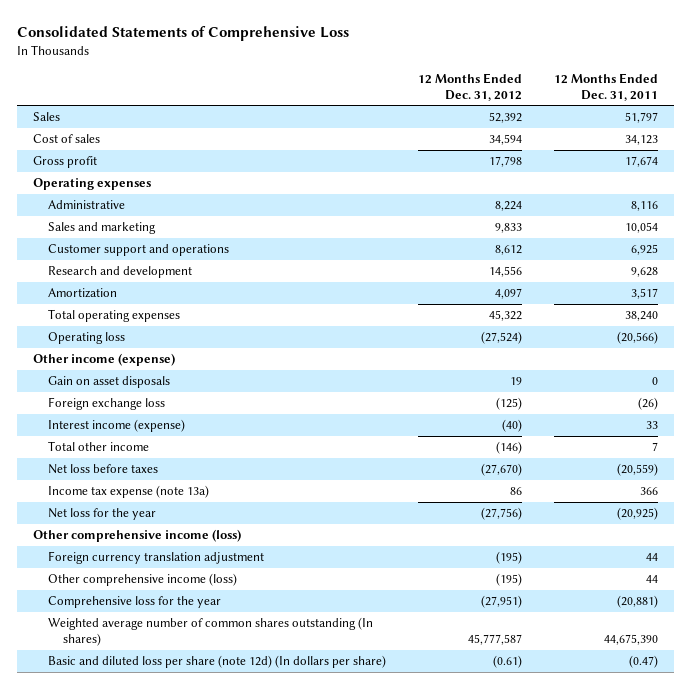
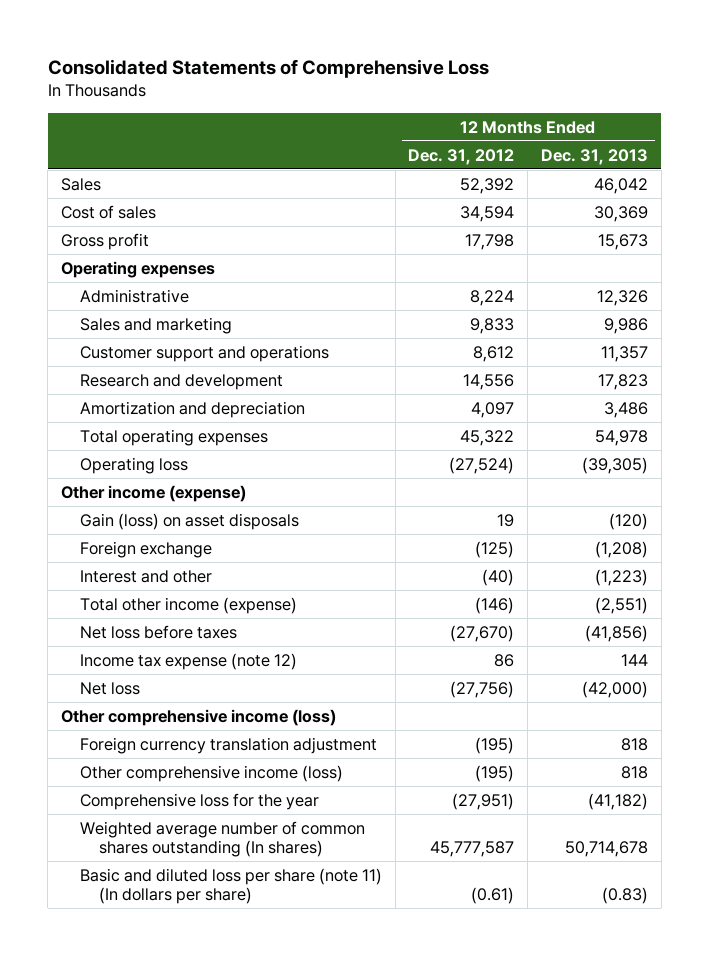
- | 12 Months Ended Dec. 31, 2012 | 12 Months Ended Dec. 31, 2011
+ | 12 Months Ended Dec. 31, 2012 | 12 Months Ended Dec. 31, 2013
- Amortization | 4,097 | 3,517
+ Amortization and depreciation | 4,097 | 3,486
- Gain on asset disposals | 19 | 0
- Foreign exchange loss | (125) | (26)
- Interest income (expense) | (40) | 33
- Total other income | (146) | 7
+ Gain (loss) on asset disposals | 19 | (120)
+ Foreign exchange | (125) | (1,208)
+ Interest and other | (40) | (1,223)
+ Total other income (expense) | (146) | (2,551)
- Income tax expense (note 13a) | 86 | 366
- Net loss for the year | (27,756) | (20,925)
+ Income tax expense (note 12) | 86 | 144
+ Net loss | (27,756) | (42,000)
- Basic and diluted loss per share (note 12d) (In dollars per share) | (0.61) | (0.47)
+ Basic and diluted loss per share (note 11) (In dollars per share) | (0.61) | (0.83)

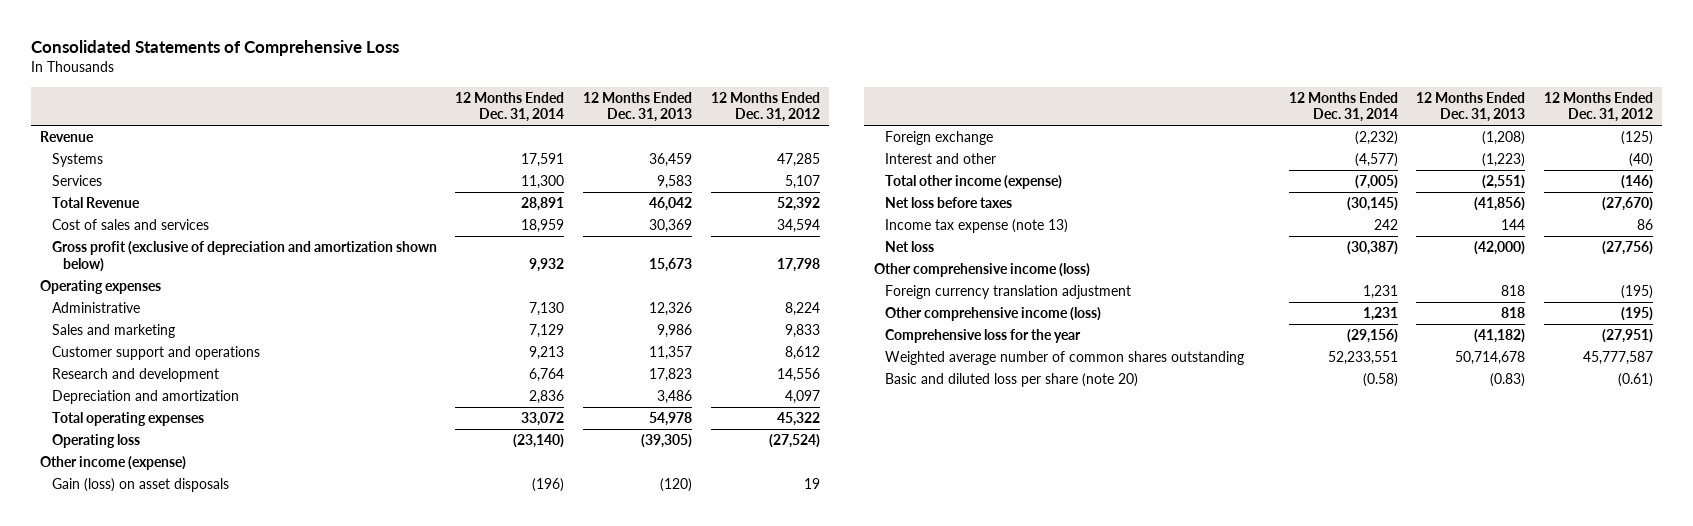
- | 12 Months Ended Dec. 31, 2012 | 12 Months Ended Dec. 31, 2013
+ | 12 Months Ended Dec. 31, 2014 | 12 Months Ended Dec. 31, 2013 | 12 Months Ended Dec. 31, 2012
- Sales | 52,392 | 46,042
- Cost of sales | 34,594 | 30,369
- Gross profit | 17,798 | 15,673
+ Revenue
+ Systems | 17,591 | 36,459 | 47,285
+ Services | 11,300 | 9,583 | 5,107
+ Total Revenue | 28,891 | 46,042 | 52,392
+ Cost of sales and services | 18,959 | 30,369 | 34,594
+ Gross profit (exclusive of depreciation and amortization shown below) | 9,932 | 15,673 | 17,798
- Amortization and depreciation | 4,097 | 3,486
+ Depreciation and amortization | 2,836 | 3,486 | 4,097
- Income tax expense (note 12) | 86 | 144
+ Income tax expense (note 13) | 242 | 144 | 86
- Weighted average number of common shares outstanding (In shares) | 45,777,587 | 50,714,678
- Basic and diluted loss per share (note 11) (In dollars per share) | (0.61) | (0.83)
+ Weighted average number of common shares outstanding | 52,233,551 | 50,714,678 | 45,777,587
+ Basic and diluted loss per share (note 20) | (0.58) | (0.83) | (0.61)

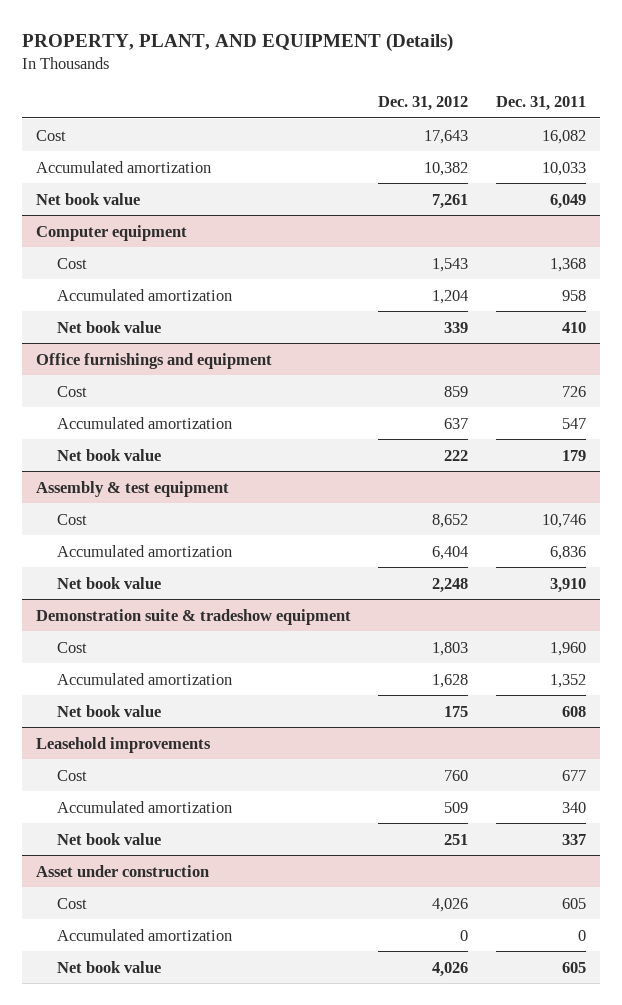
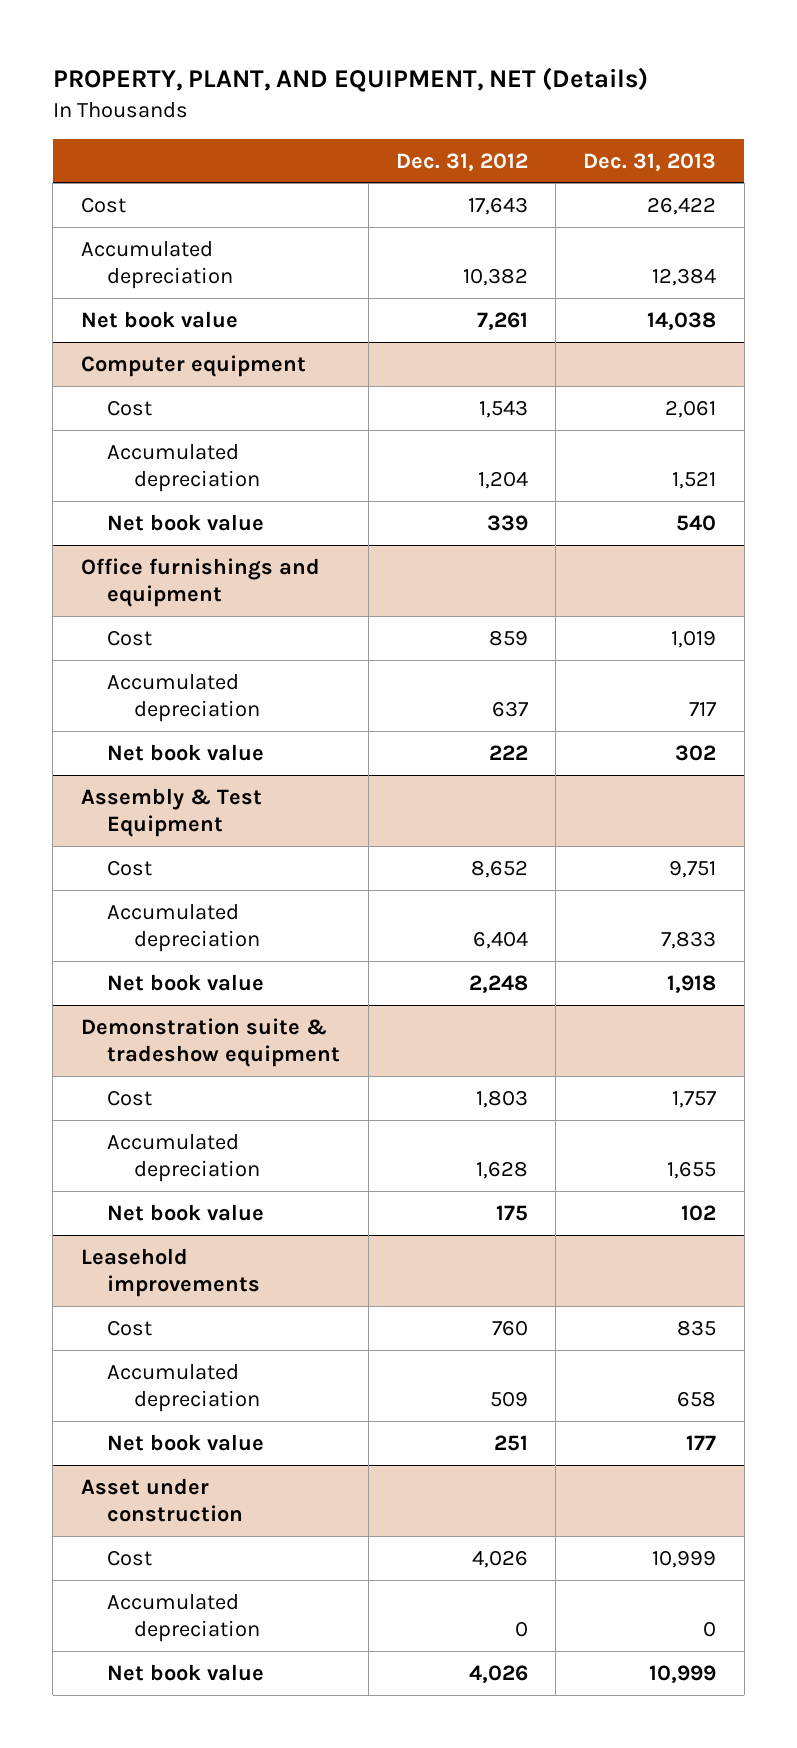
- PROPERTY, PLANT, AND EQUIPMENT (Details)
+ PROPERTY, PLANT, AND EQUIPMENT, NET (Details)
- | Dec. 31, 2012 | Dec. 31, 2011
+ | Dec. 31, 2012 | Dec. 31, 2013
- Accumulated amortization | 10,382 | 10,033
+ Accumulated depreciation | 10,382 | 12,384
@ Computer equipment
- Accumulated amortization | 1,204 | 958
+ Accumulated depreciation | 1,204 | 1,521
@ Office furnishings and equipment
- Accumulated amortization | 637 | 547
+ Accumulated depreciation | 637 | 717
- Assembly & test equipment
+ Assembly & Test Equipment
- Accumulated amortization | 6,404 | 6,836
+ Accumulated depreciation | 6,404 | 7,833
@ Demonstration suite & tradeshow equipment
- Accumulated amortization | 1,628 | 1,352
+ Accumulated depreciation | 1,628 | 1,655
@ Leasehold improvements
- Accumulated amortization | 509 | 340
+ Accumulated depreciation | 509 | 658
@ Asset under construction
- Accumulated amortization | 0 | 0
+ Accumulated depreciation | 0 | 0

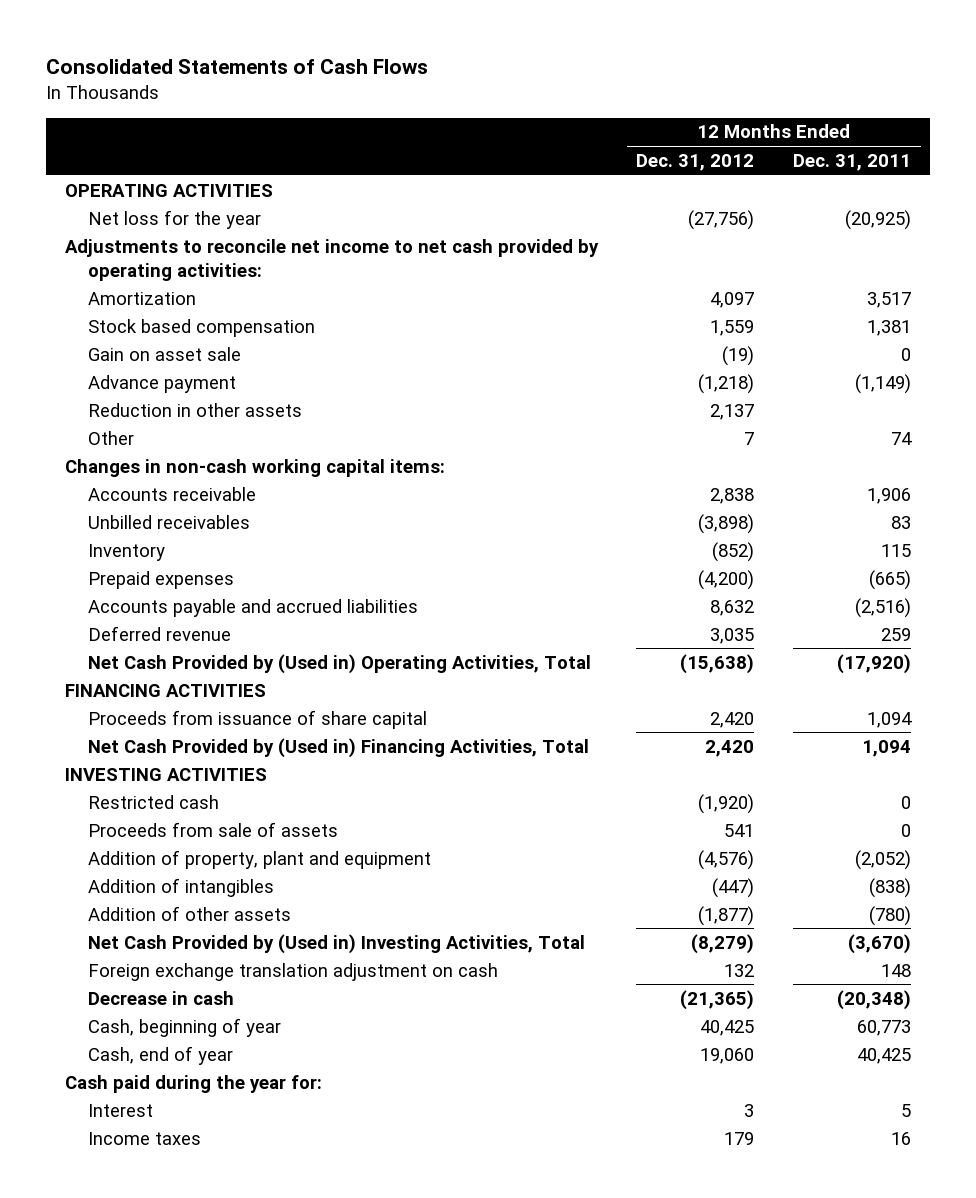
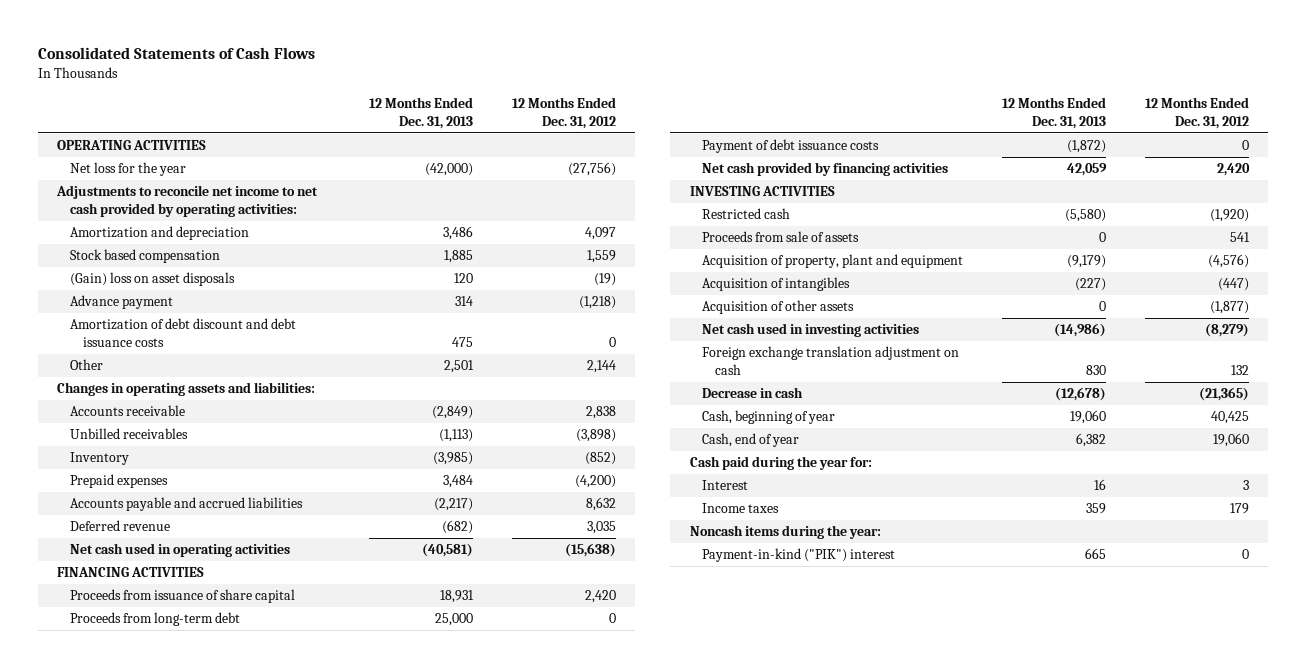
- | 12 Months Ended Dec. 31, 2012 | 12 Months Ended Dec. 31, 2011
+ | 12 Months Ended Dec. 31, 2013 | 12 Months Ended Dec. 31, 2012
- Amortization | 4,097 | 3,517
+ Amortization and depreciation | 3,486 | 4,097
- Gain on asset sale | (19) | 0
+ (Gain) loss on asset disposals | 120 | (19)
- Reduction in other assets | 2,137 |
- Other | 7 | 74
- Changes in non-cash working capital items:
+ Amortization of debt discount and debt issuance costs | 475 | 0
+ Other | 2,501 | 2,144
+ Changes in operating assets and liabilities:
- Net Cash Provided by (Used in) Operating Activities, Total | (15,638) | (17,920)
+ Net cash used in operating activities | (40,581) | (15,638)
- Net Cash Provided by (Used in) Financing Activities, Total | 2,420 | 1,094
+ Proceeds from long-term debt | 25,000 | 0
+ Payment of debt issuance costs | (1,872) | 0
+ Net cash provided by financing activities | 42,059 | 2,420
- Addition of property, plant and equipment | (4,576) | (2,052)
- Addition of intangibles | (447) | (838)
- Addition of other assets | (1,877) | (780)
- Net Cash Provided by (Used in) Investing Activities, Total | (8,279) | (3,670)
+ Acquisition of property, plant and equipment | (9,179) | (4,576)
+ Acquisition of intangibles | (227) | (447)
+ Acquisition of other assets | 0 | (1,877)
+ Net cash used in investing activities | (14,986) | (8,279)
+ Noncash items during the year:
+ Payment-in-kind ("PIK") interest | 665 | 0

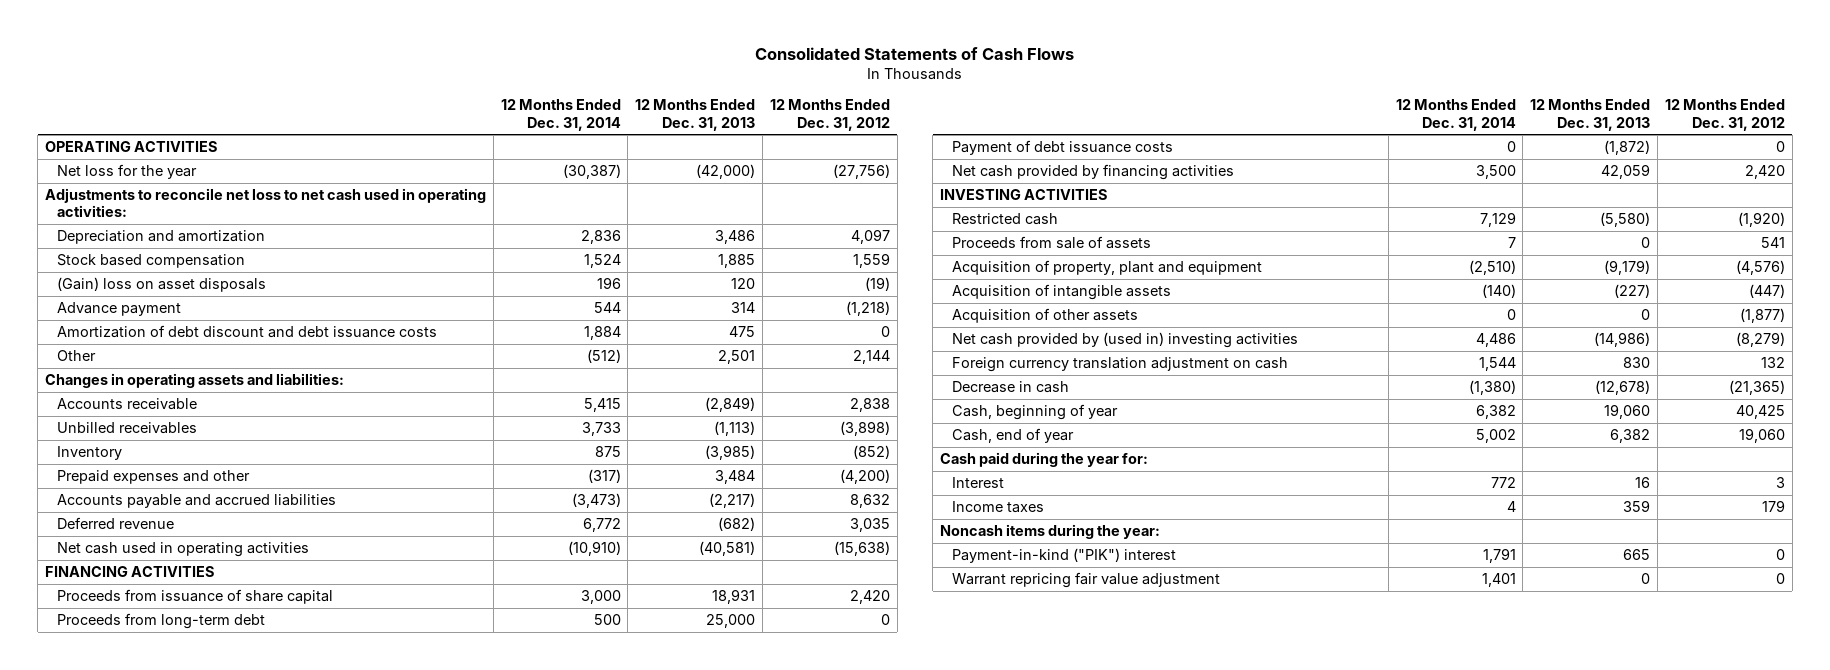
- | 12 Months Ended Dec. 31, 2013 | 12 Months Ended Dec. 31, 2012
+ | 12 Months Ended Dec. 31, 2014 | 12 Months Ended Dec. 31, 2013 | 12 Months Ended Dec. 31, 2012
- Adjustments to reconcile net income to net cash provided by operating activities:
- Amortization and depreciation | 3,486 | 4,097
+ Adjustments to reconcile net loss to net cash used in operating activities:
+ Depreciation and amortization | 2,836 | 3,486 | 4,097
- Prepaid expenses | 3,484 | (4,200)
+ Prepaid expenses and other | (317) | 3,484 | (4,200)
- Acquisition of intangibles | (227) | (447)
+ Acquisition of intangible assets | (140) | (227) | (447)
- Net cash used in investing activities | (14,986) | (8,279)
- Foreign exchange translation adjustment on cash | 830 | 132
+ Net cash provided by (used in) investing activities | 4,486 | (14,986) | (8,279)
+ Foreign currency translation adjustment on cash | 1,544 | 830 | 132
+ Warrant repricing fair value adjustment | 1,401 | 0 | 0

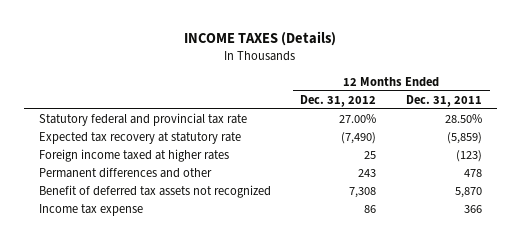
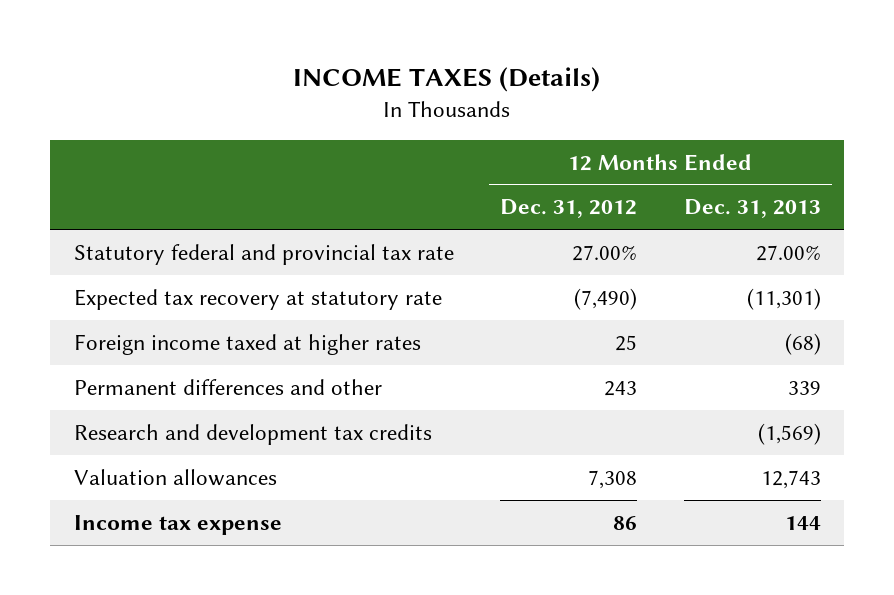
- | 12 Months Ended Dec. 31, 2012 | 12 Months Ended Dec. 31, 2011
+ | 12 Months Ended Dec. 31, 2012 | 12 Months Ended Dec. 31, 2013
- Benefit of deferred tax assets not recognized | 7,308 | 5,870
+ Research and development tax credits | | (1,569)
+ Valuation allowances | 7,308 | 12,743

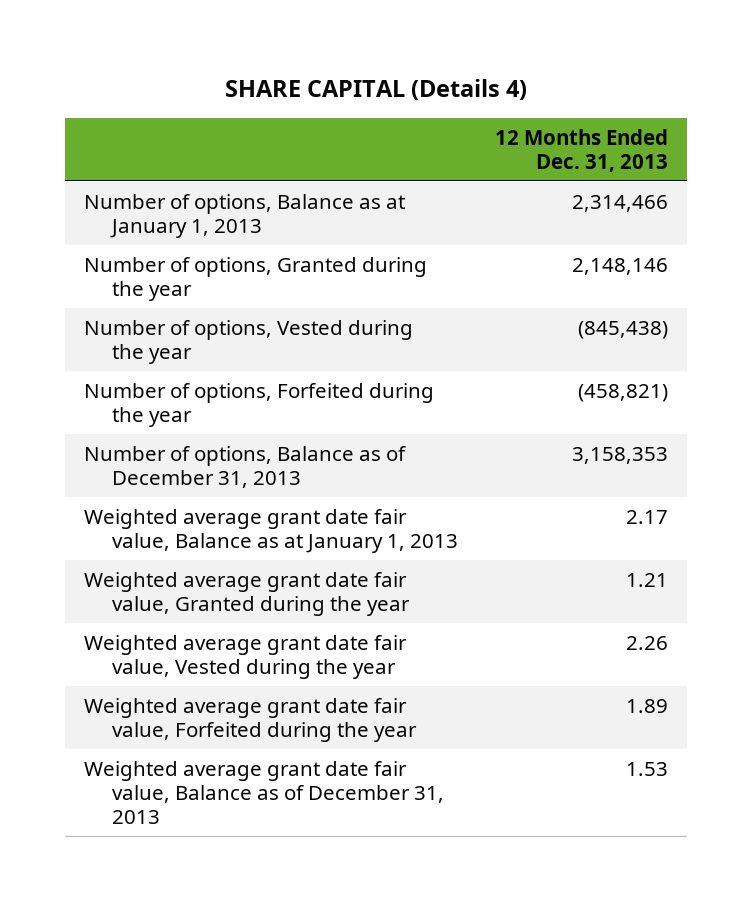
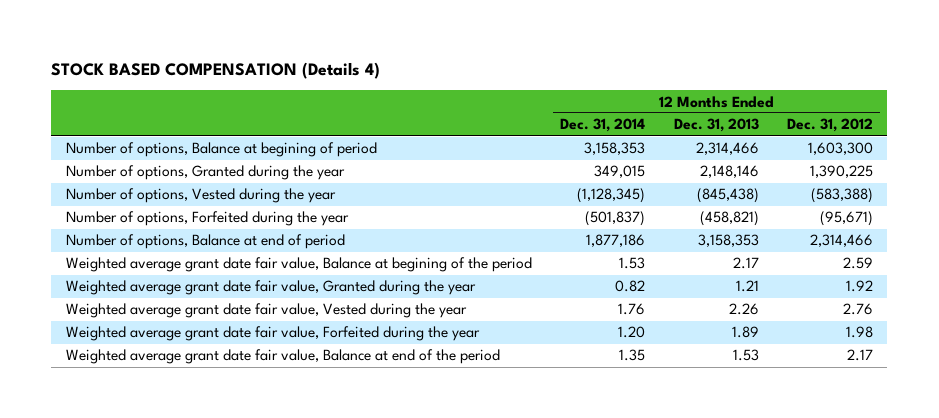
- SHARE CAPITAL (Details 4)
+ STOCK BASED COMPENSATION (Details 4)
- | 12 Months Ended Dec. 31, 2013
+ | 12 Months Ended Dec. 31, 2014 | 12 Months Ended Dec. 31, 2013 | 12 Months Ended Dec. 31, 2012
- Number of options, Balance as at January 1, 2013 | 2,314,466
+ Number of options, Balance at begining of period | 3,158,353 | 2,314,466 | 1,603,300
- Number of options, Balance as of December 31, 2013 | 3,158,353
- Weighted average grant date fair value, Balance as at January 1, 2013 | 2.17
+ Number of options, Balance at end of period | 1,877,186 | 3,158,353 | 2,314,466
+ Weighted average grant date fair value, Balance at begining of the period | 1.53 | 2.17 | 2.59
- Weighted average grant date fair value, Balance as of December 31, 2013 | 1.53
+ Weighted average grant date fair value, Balance at end of the period | 1.35 | 1.53 | 2.17

